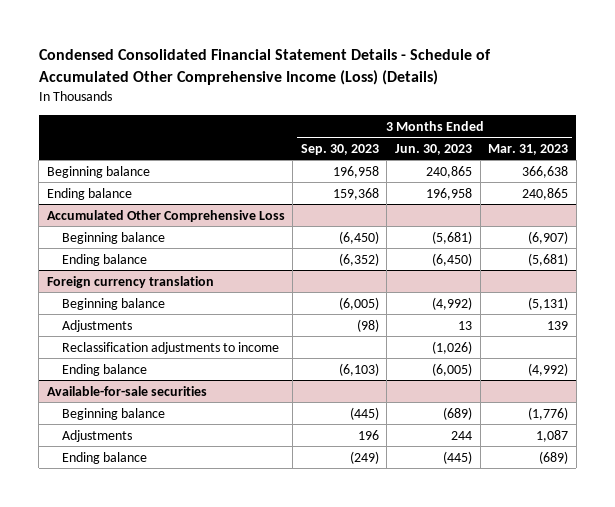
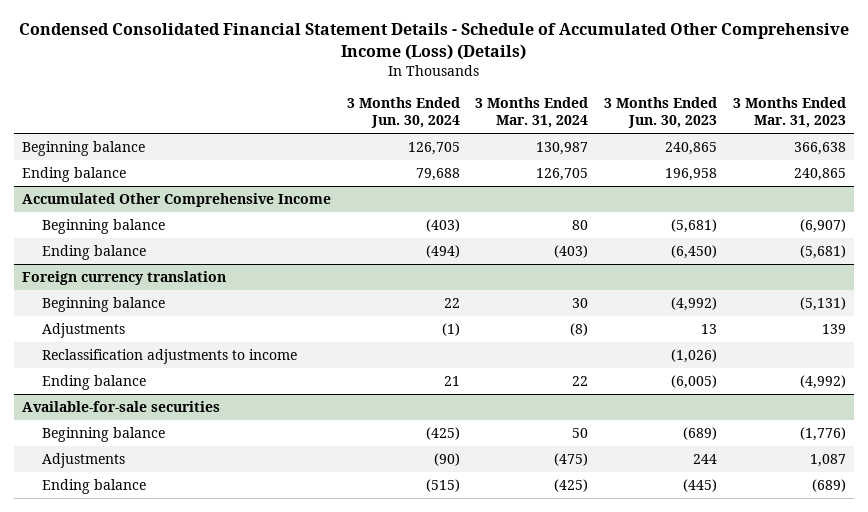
- | 3 Months Ended Sep. 30, 2023 | 3 Months Ended Jun. 30, 2023 | 3 Months Ended Mar. 31, 2023
+ | 3 Months Ended Jun. 30, 2024 | 3 Months Ended Mar. 31, 2024 | 3 Months Ended Jun. 30, 2023 | 3 Months Ended Mar. 31, 2023
- Accumulated Other Comprehensive Loss
+ Accumulated Other Comprehensive Income

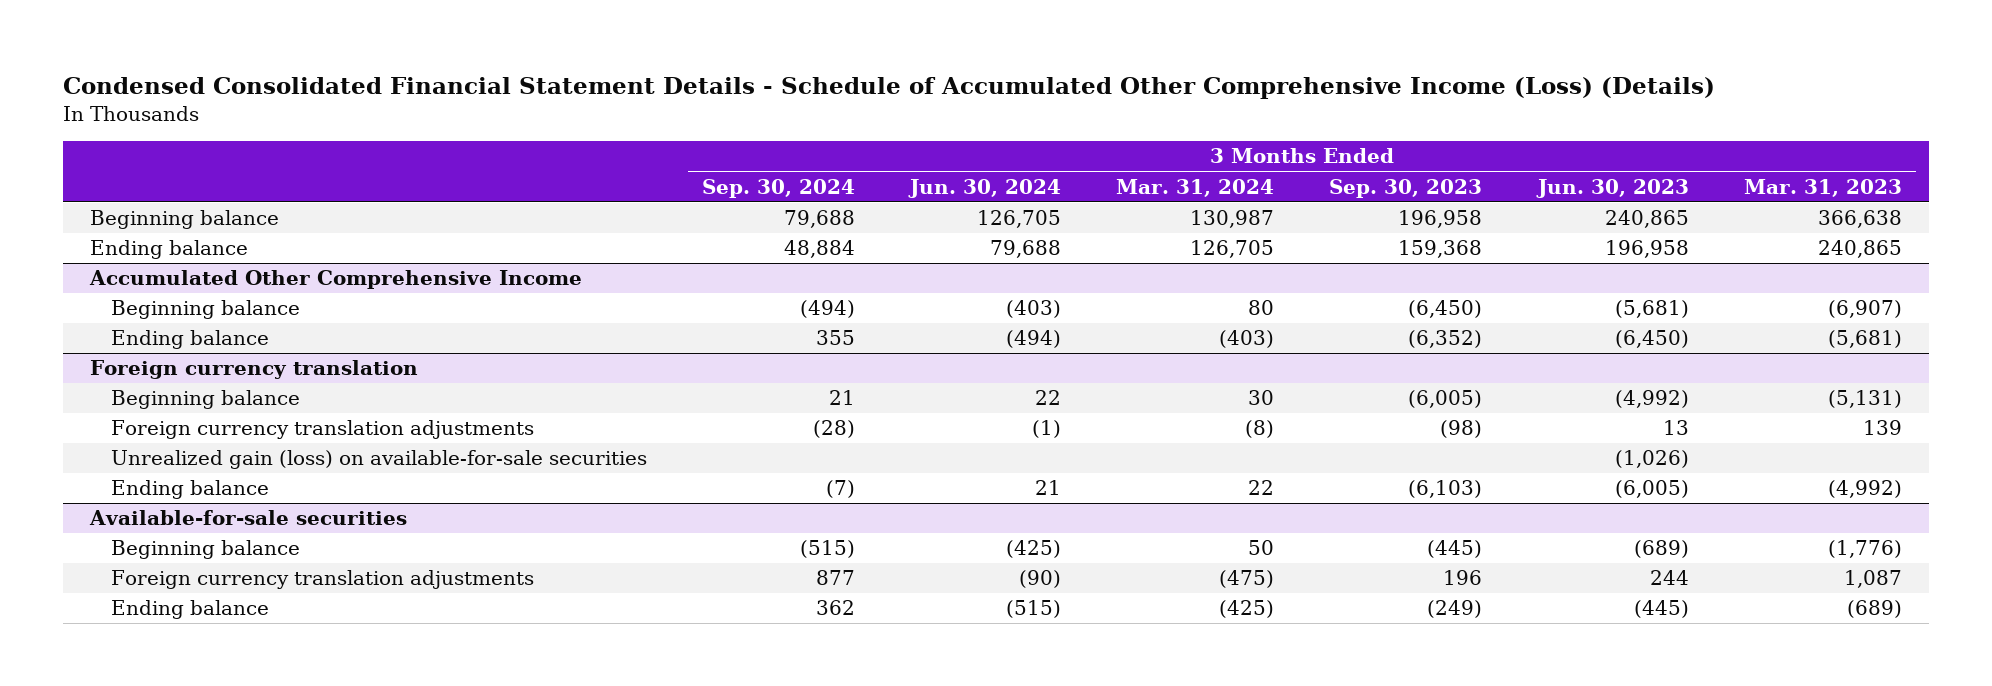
- | 3 Months Ended Jun. 30, 2024 | 3 Months Ended Mar. 31, 2024 | 3 Months Ended Jun. 30, 2023 | 3 Months Ended Mar. 31, 2023
+ | 3 Months Ended Sep. 30, 2024 | 3 Months Ended Jun. 30, 2024 | 3 Months Ended Mar. 31, 2024 | 3 Months Ended Sep. 30, 2023 | 3 Months Ended Jun. 30, 2023 | 3 Months Ended Mar. 31, 2023
@ Foreign currency translation
- Adjustments | (1) | (8) | 13 | 139
- Reclassification adjustments to income | | | (1,026) |
+ Foreign currency translation adjustments | (28) | (1) | (8) | (98) | 13 | 139
+ Unrealized gain (loss) on available-for-sale securities | | | | | (1,026) |
@ Available-for-sale securities
- Adjustments | (90) | (475) | 244 | 1,087
+ Foreign currency translation adjustments | 877 | (90) | (475) | 196 | 244 | 1,087

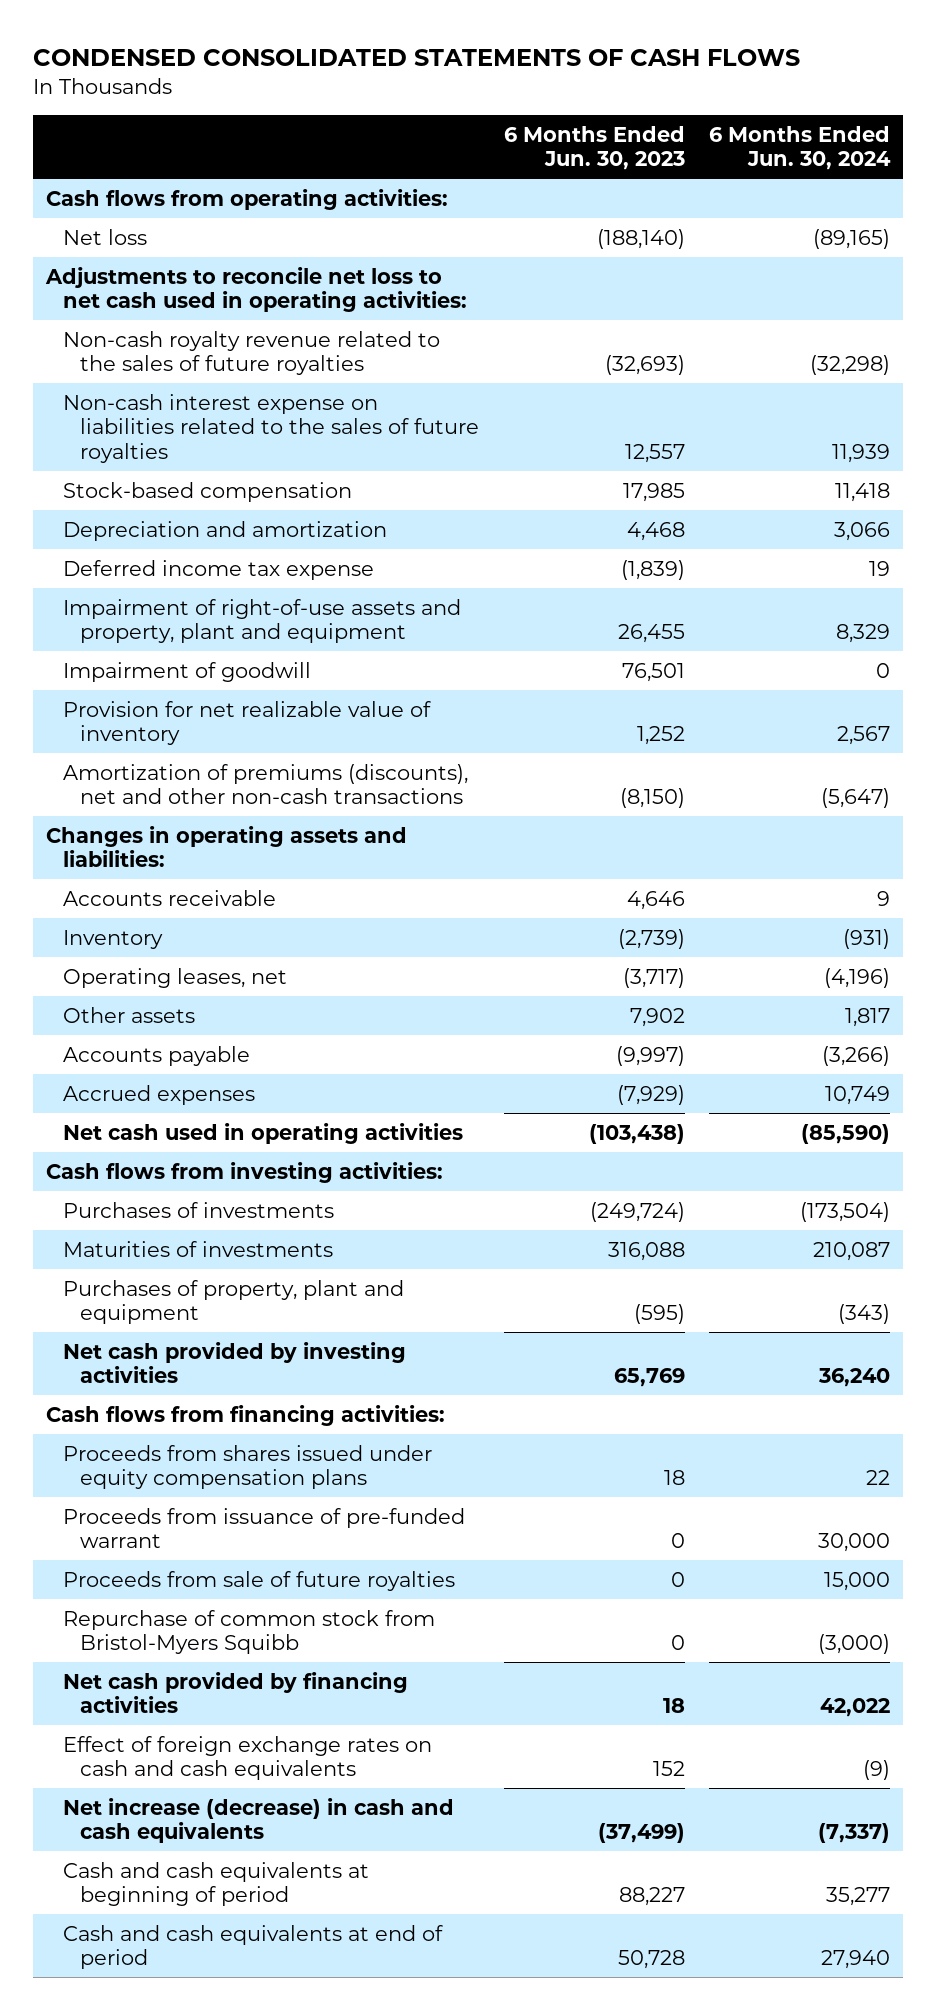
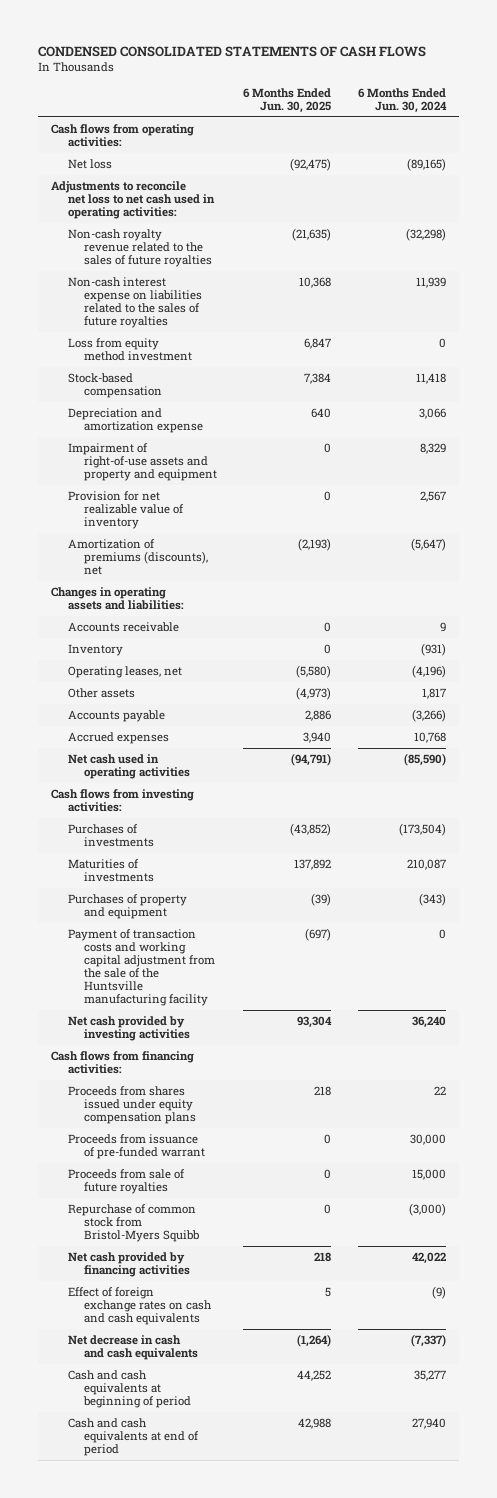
- | 6 Months Ended Jun. 30, 2023 | 6 Months Ended Jun. 30, 2024
+ | 6 Months Ended Jun. 30, 2025 | 6 Months Ended Jun. 30, 2024
+ Loss from equity method investment | 6,847 | 0
- Depreciation and amortization | 4,468 | 3,066
- Deferred income tax expense | (1,839) | 19
- Impairment of right-of-use assets and property, plant and equipment | 26,455 | 8,329
- Impairment of goodwill | 76,501 | 0
+ Depreciation and amortization expense | 640 | 3,066
+ Impairment of right-of-use assets and property and equipment | 0 | 8,329
- Amortization of premiums (discounts), net and other non-cash transactions | (8,150) | (5,647)
+ Amortization of premiums (discounts), net | (2,193) | (5,647)
- Accrued expenses | (7,929) | 10,749
+ Accrued expenses | 3,940 | 10,768
- Purchases of property, plant and equipment | (595) | (343)
+ Purchases of property and equipment | (39) | (343)
+ Payment of transaction costs and working capital adjustment from the sale of the Huntsville manufacturing facility | (697) | 0
- Net increase (decrease) in cash and cash equivalents | (37,499) | (7,337)
+ Net decrease in cash and cash equivalents | (1,264) | (7,337)

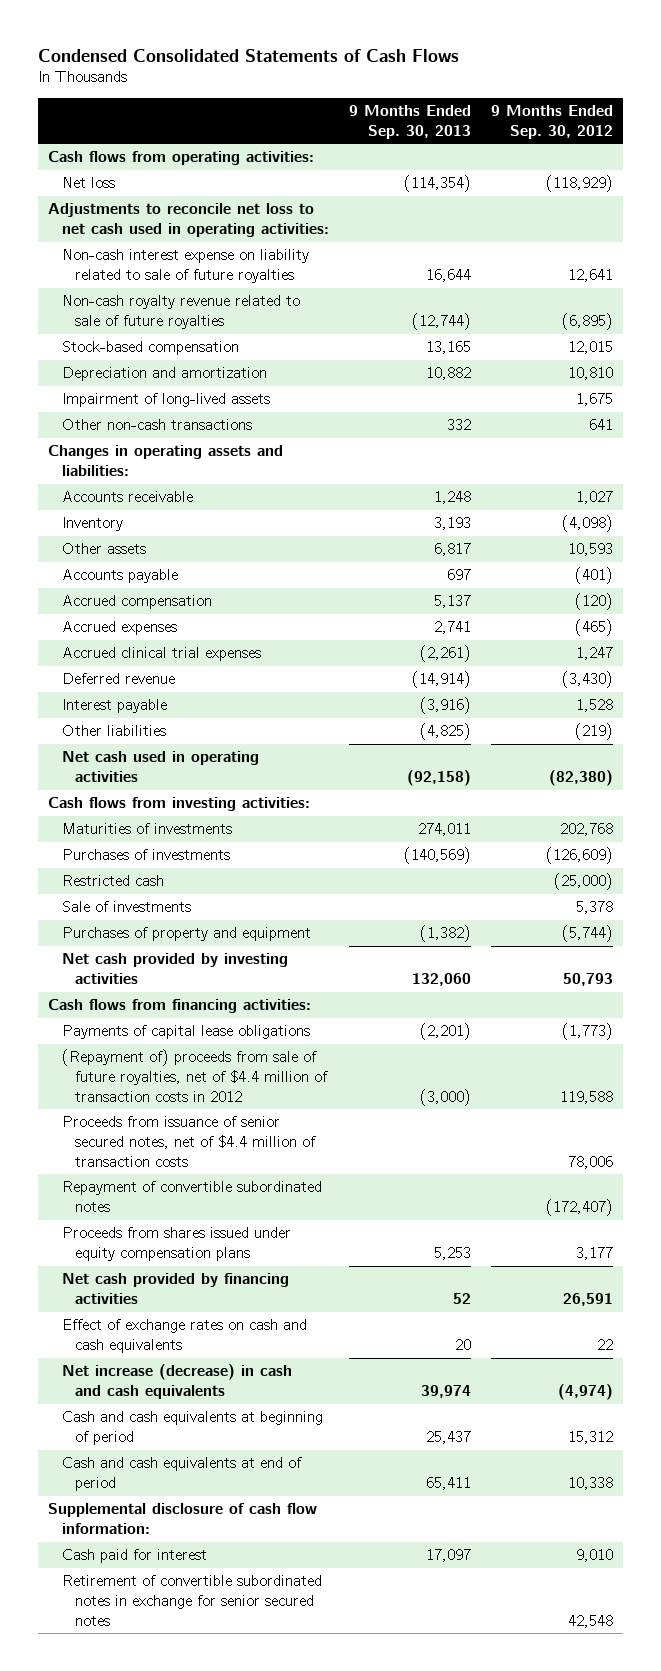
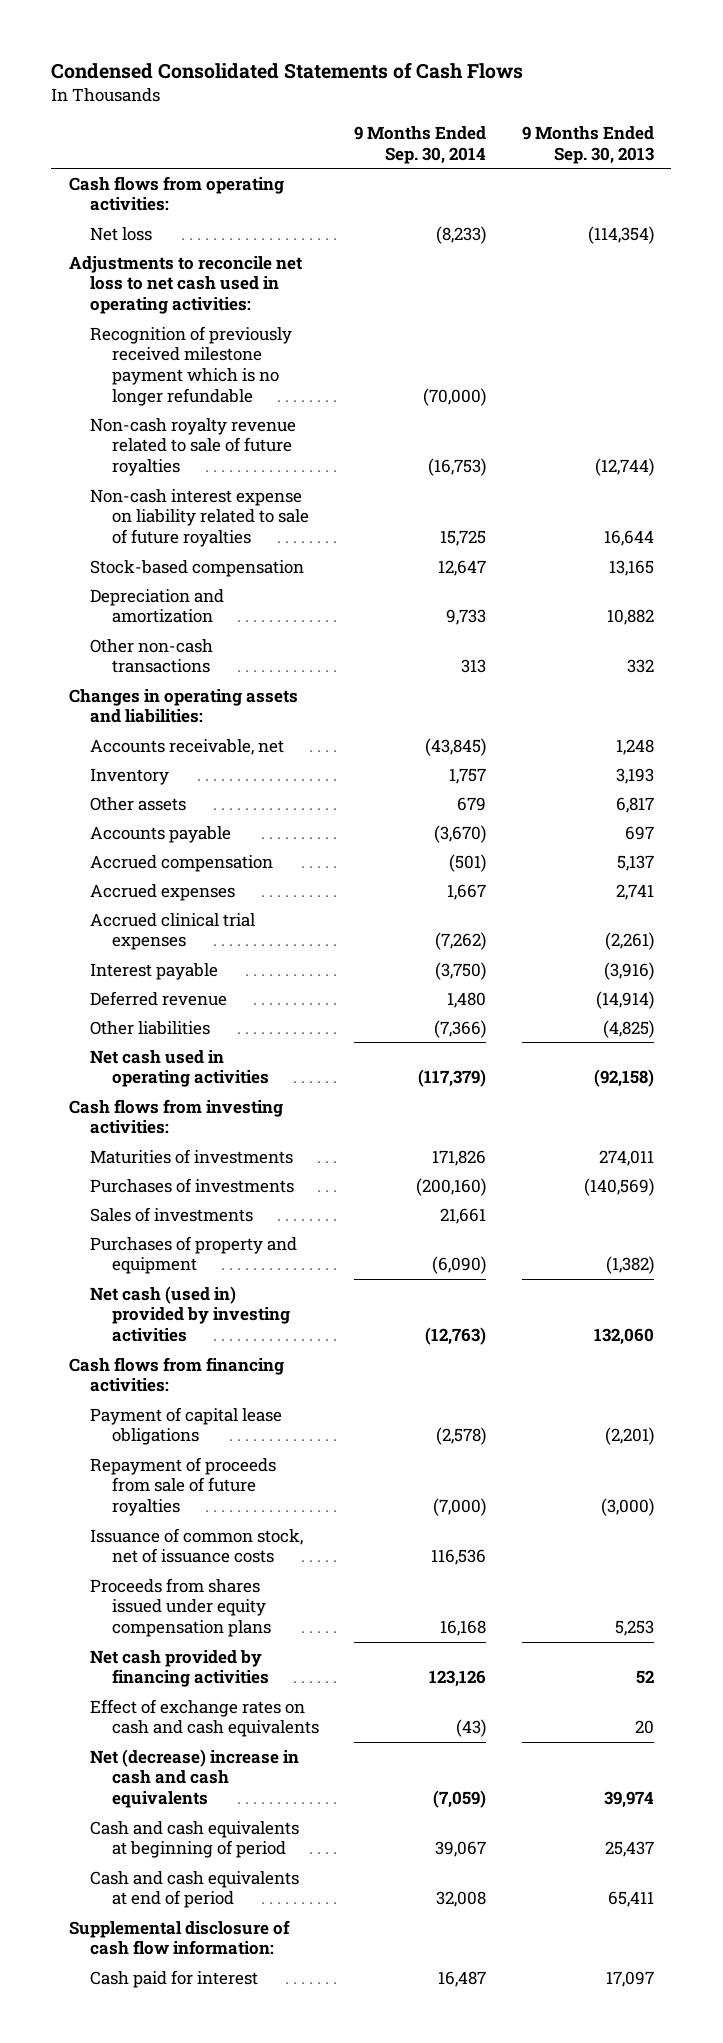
- | 9 Months Ended Sep. 30, 2013 | 9 Months Ended Sep. 30, 2012
+ | 9 Months Ended Sep. 30, 2014 | 9 Months Ended Sep. 30, 2013
+ Recognition of previously received milestone payment which is no longer refundable | (70,000) |
moved down: Non-cash interest expense on liability related to sale of future royalties | 15,725 | 16,644
- Impairment of long-lived assets | | 1,675
- Accounts receivable | 1,248 | 1,027
+ Accounts receivable, net | (43,845) | 1,248
moved down: Deferred revenue | 1,480 | (14,914)
- Restricted cash | | (25,000)
- Sale of investments | | 5,378
+ Sales of investments | 21,661 |
- Net cash provided by investing activities | 132,060 | 50,793
+ Net cash (used in) provided by investing activities | (12,763) | 132,060
- Payments of capital lease obligations | (2,201) | (1,773)
- (Repayment of) proceeds from sale of future royalties, net of $4.4 million of transaction costs in 2012 | (3,000) | 119,588
- Proceeds from issuance of senior secured notes, net of $4.4 million of transaction costs | | 78,006
- Repayment of convertible subordinated notes | | (172,407)
+ Payment of capital lease obligations | (2,578) | (2,201)
+ Repayment of proceeds from sale of future royalties | (7,000) | (3,000)
+ Issuance of common stock, net of issuance costs | 116,536 |
- Net increase (decrease) in cash and cash equivalents | 39,974 | (4,974)
+ Net (decrease) increase in cash and cash equivalents | (7,059) | 39,974
- Retirement of convertible subordinated notes in exchange for senior secured notes | | 42,548

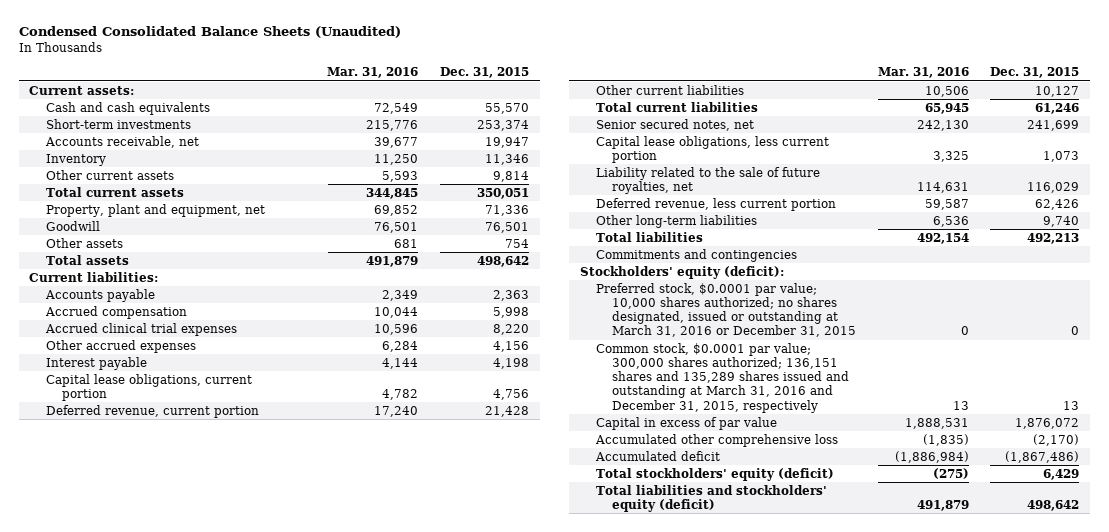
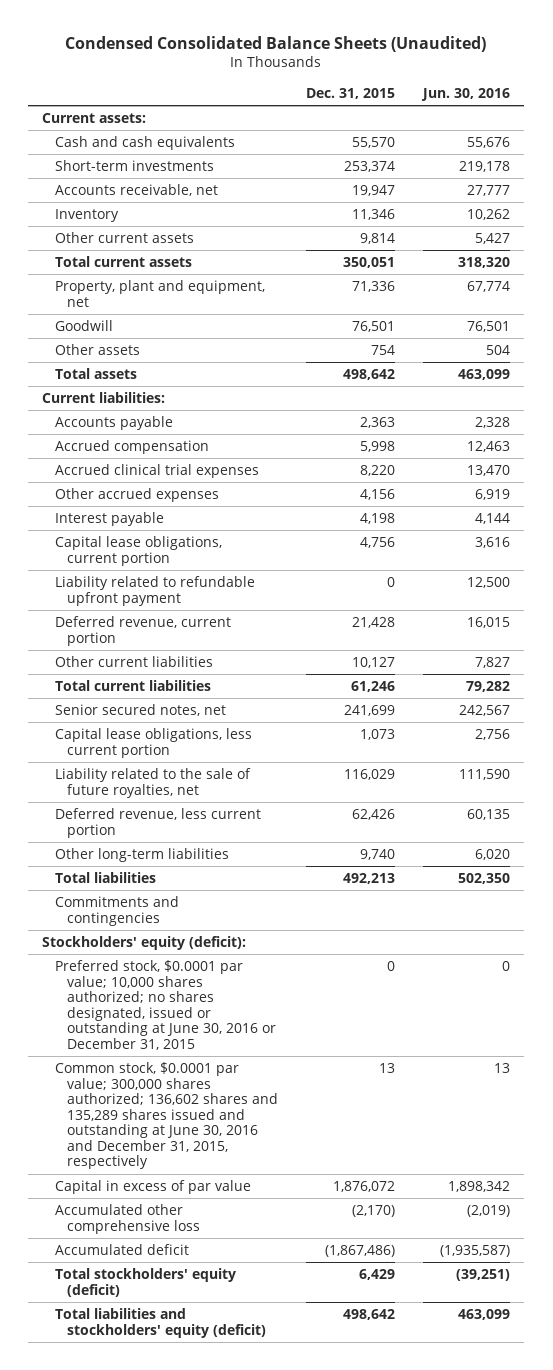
- | Mar. 31, 2016 | Dec. 31, 2015
+ | Dec. 31, 2015 | Jun. 30, 2016
+ Liability related to refundable upfront payment | 0 | 12,500
- Preferred stock, $0.0001 par value; 10,000 shares authorized; no shares designated, issued or outstanding at March 31, 2016 or December 31, 2015 | 0 | 0
- Common stock, $0.0001 par value; 300,000 shares authorized; 136,151 shares and 135,289 shares issued and outstanding at March 31, 2016 and December 31, 2015, respectively | 13 | 13
+ Preferred stock, $0.0001 par value; 10,000 shares authorized; no shares designated, issued or outstanding at June 30, 2016 or December 31, 2015 | 0 | 0
+ Common stock, $0.0001 par value; 300,000 shares authorized; 136,602 shares and 135,289 shares issued and outstanding at June 30, 2016 and December 31, 2015, respectively | 13 | 13

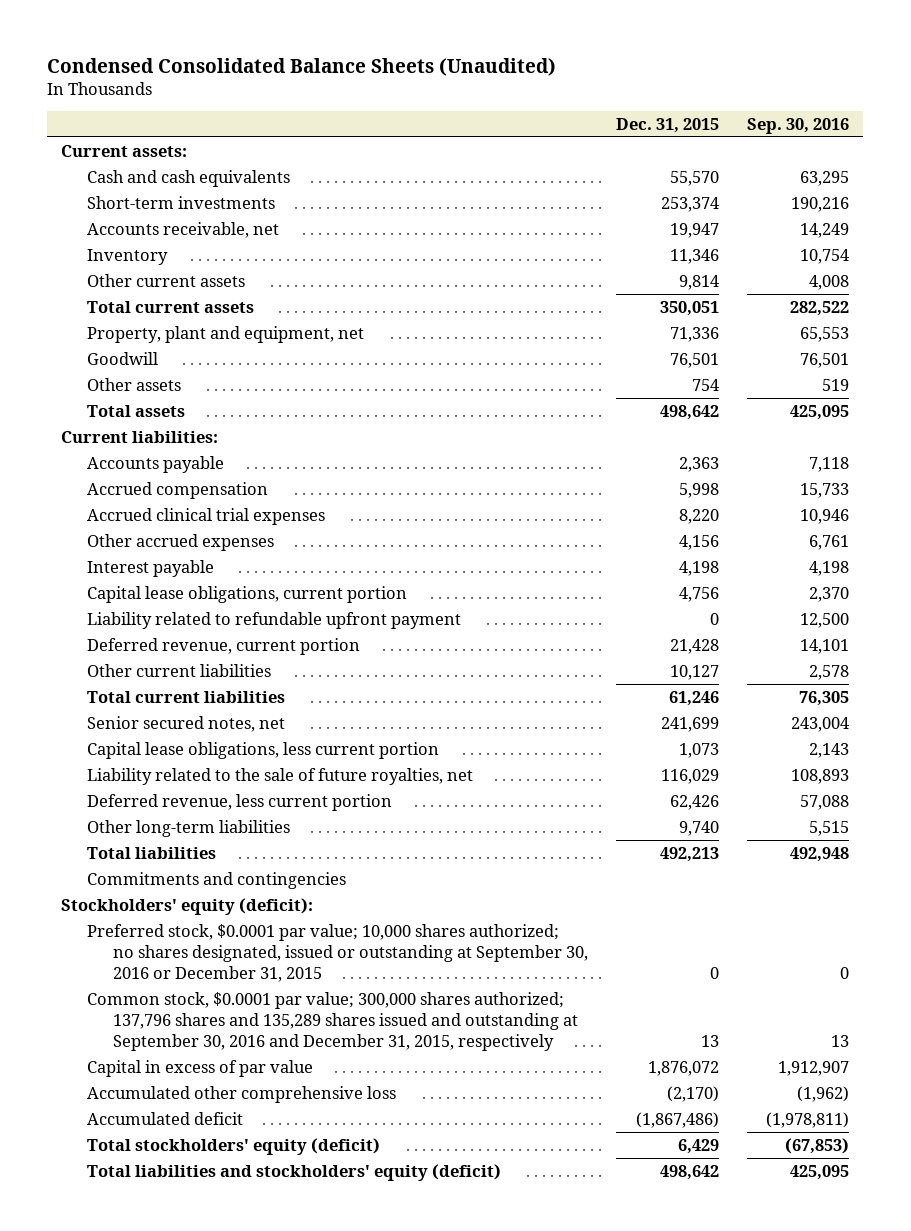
- | Dec. 31, 2015 | Jun. 30, 2016
+ | Dec. 31, 2015 | Sep. 30, 2016
- Preferred stock, $0.0001 par value; 10,000 shares authorized; no shares designated, issued or outstanding at June 30, 2016 or December 31, 2015 | 0 | 0
- Common stock, $0.0001 par value; 300,000 shares authorized; 136,602 shares and 135,289 shares issued and outstanding at June 30, 2016 and December 31, 2015, respectively | 13 | 13
+ Preferred stock, $0.0001 par value; 10,000 shares authorized; no shares designated, issued or outstanding at September 30, 2016 or December 31, 2015 | 0 | 0
+ Common stock, $0.0001 par value; 300,000 shares authorized; 137,796 shares and 135,289 shares issued and outstanding at September 30, 2016 and December 31, 2015, respectively | 13 | 13

